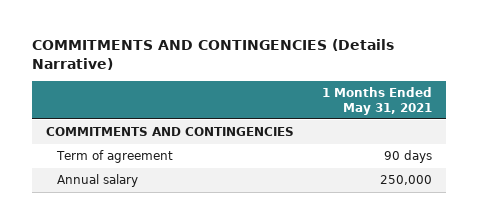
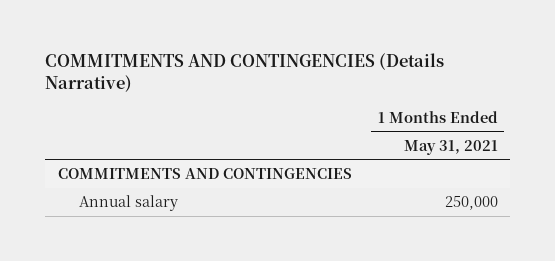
- Term of agreement | 90 days

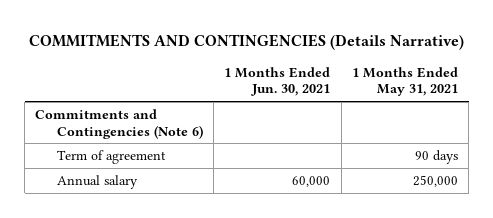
- | 1 Months Ended May 31, 2021
+ | 1 Months Ended Jun. 30, 2021 | 1 Months Ended May 31, 2021
- COMMITMENTS AND CONTINGENCIES
+ Commitments and Contingencies (Note 6)
+ Term of agreement | | 90 days

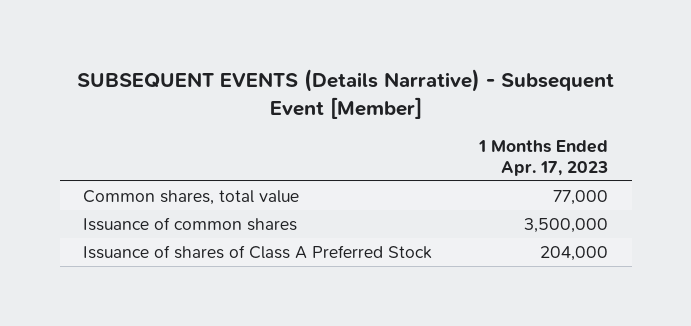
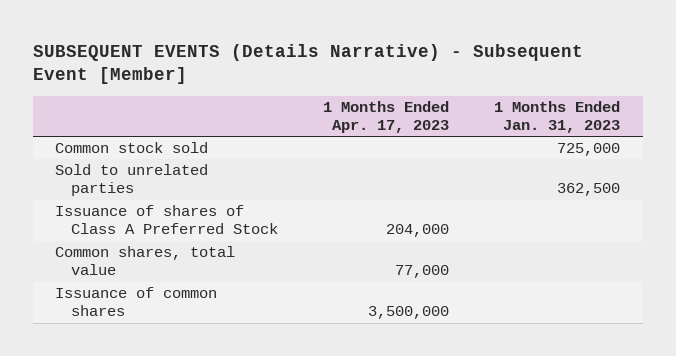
- | 1 Months Ended Apr. 17, 2023
+ | 1 Months Ended Apr. 17, 2023 | 1 Months Ended Jan. 31, 2023
+ Common stock sold | | 725,000
+ Sold to unrelated parties | | 362,500
moved up: Issuance of shares of Class A Preferred Stock | 204,000 |

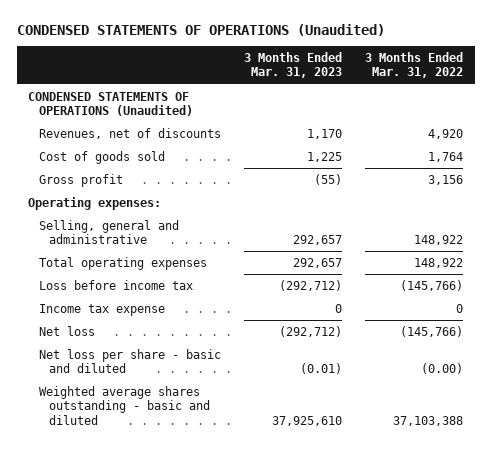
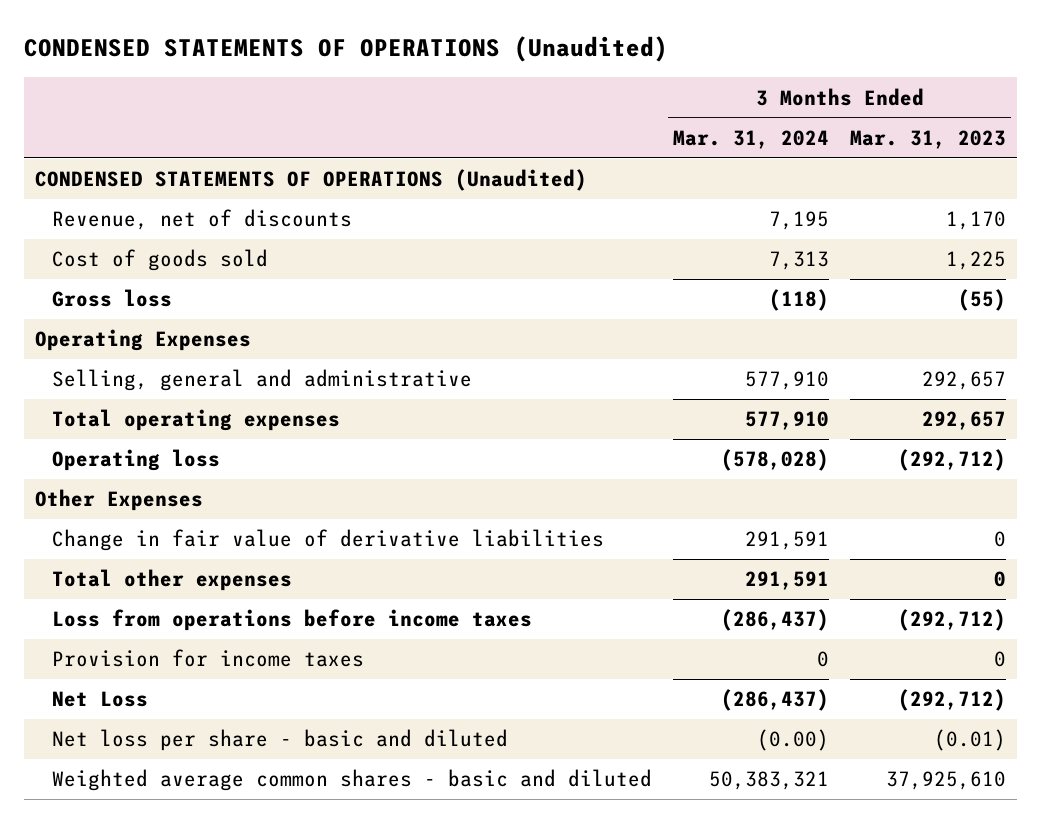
- | 3 Months Ended Mar. 31, 2023 | 3 Months Ended Mar. 31, 2022
+ | 3 Months Ended Mar. 31, 2024 | 3 Months Ended Mar. 31, 2023
- Revenues, net of discounts | 1,170 | 4,920
+ Revenue, net of discounts | 7,195 | 1,170
- Gross profit | (55) | 3,156
- Operating expenses:
+ Gross loss | (118) | (55)
+ Operating Expenses
- Loss before income tax | (292,712) | (145,766)
- Income tax expense | 0 | 0
- Net loss | (292,712) | (145,766)
+ Operating loss | (578,028) | (292,712)
+ Other Expenses
+ Change in fair value of derivative liabilities | 291,591 | 0
+ Total other expenses | 291,591 | 0
+ Loss from operations before income taxes | (286,437) | (292,712)
+ Provision for income taxes | 0 | 0
+ Net Loss | (286,437) | (292,712)
- Weighted average shares outstanding - basic and diluted | 37,925,610 | 37,103,388
+ Weighted average common shares - basic and diluted | 50,383,321 | 37,925,610

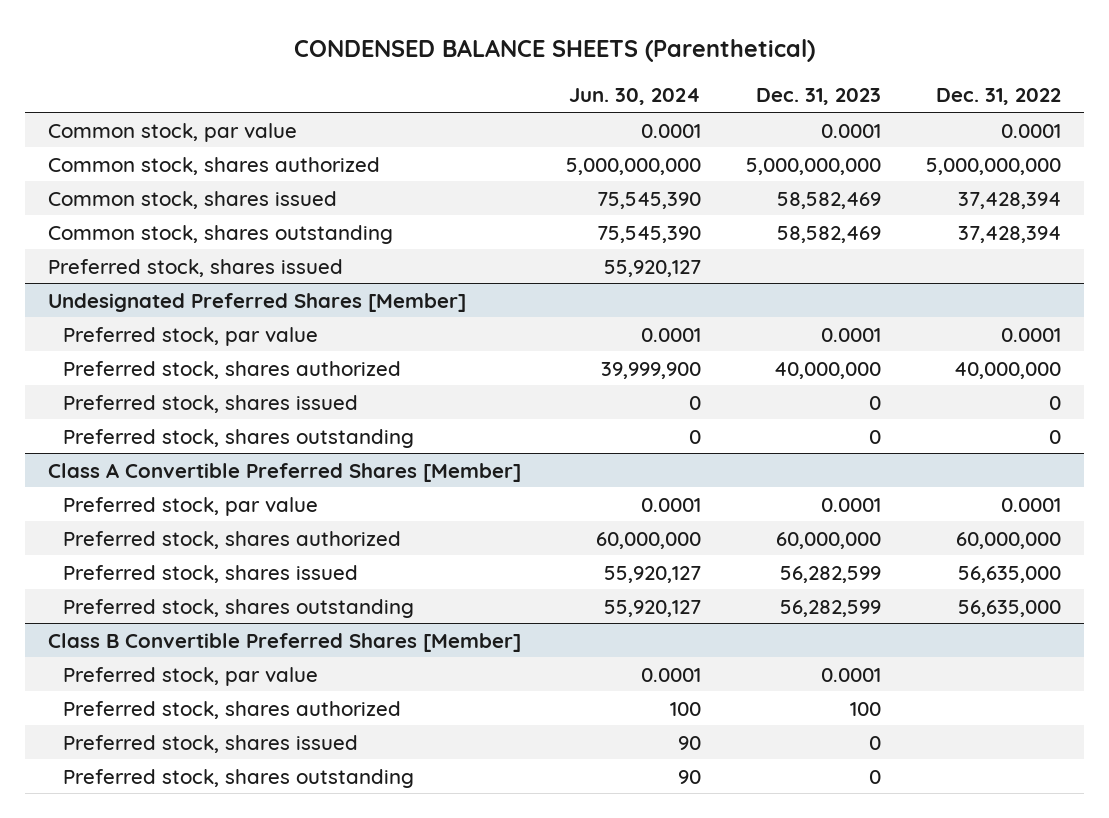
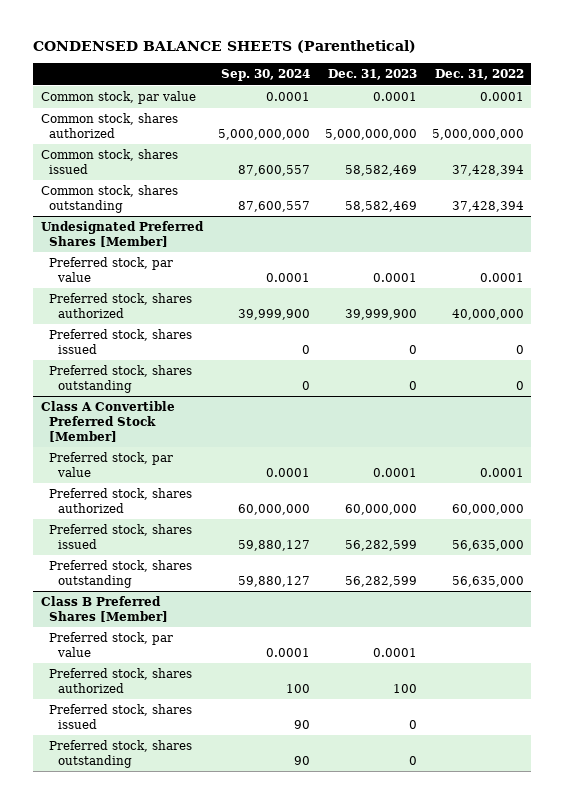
- | Jun. 30, 2024 | Dec. 31, 2023 | Dec. 31, 2022
+ | Sep. 30, 2024 | Dec. 31, 2023 | Dec. 31, 2022
- Preferred stock, shares issued | 55,920,127 | |
@ Undesignated Preferred Shares [Member]
- Preferred stock, shares authorized | 39,999,900 | 40,000,000 | 40,000,000
+ Preferred stock, shares authorized | 39,999,900 | 39,999,900 | 40,000,000
- Class A Convertible Preferred Shares [Member]
+ Class A Convertible Preferred Stock [Member]
- Class B Convertible Preferred Shares [Member]
+ Class B Preferred Shares [Member]

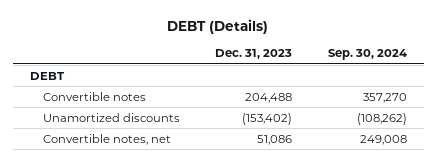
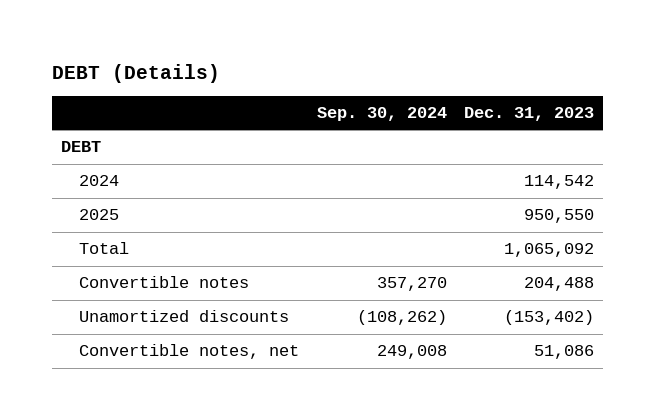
- | Dec. 31, 2023 | Sep. 30, 2024
+ | Sep. 30, 2024 | Dec. 31, 2023
+ 2024 | | 114,542
+ 2025 | | 950,550
+ Total | | 1,065,092

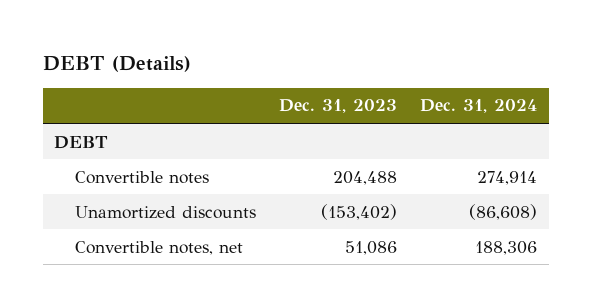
- | Sep. 30, 2024 | Dec. 31, 2023
+ | Dec. 31, 2023 | Dec. 31, 2024
- 2024 | | 114,542
- 2025 | | 950,550
- Total | | 1,065,092

